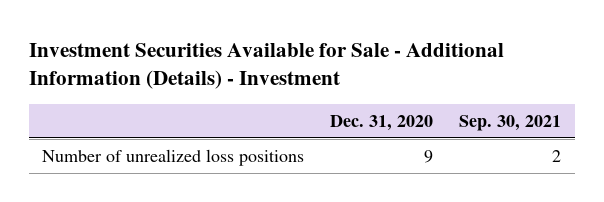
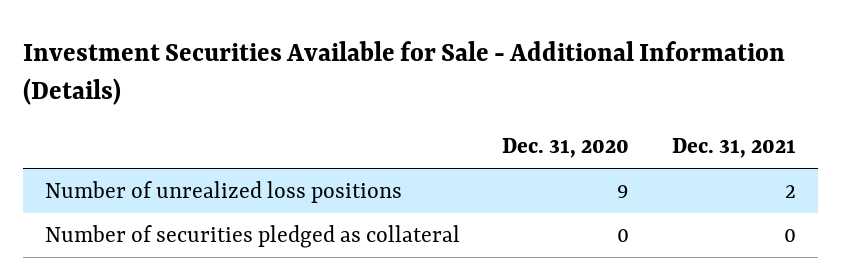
- Investment Securities Available for Sale - Additional Information (Details) - Investment
+ Investment Securities Available for Sale - Additional Information (Details)
- | Dec. 31, 2020 | Sep. 30, 2021
+ | Dec. 31, 2020 | Dec. 31, 2021
+ Number of securities pledged as collateral | 0 | 0

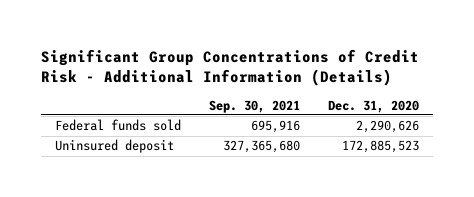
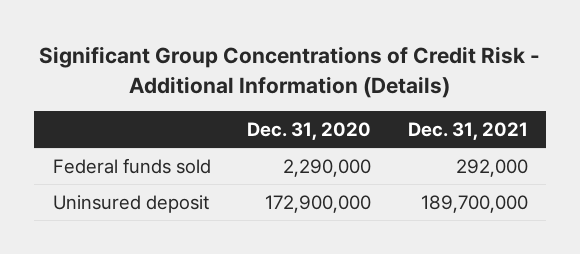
- | Sep. 30, 2021 | Dec. 31, 2020
+ | Dec. 31, 2020 | Dec. 31, 2021
- Federal funds sold | 695,916 | 2,290,626
- Uninsured deposit | 327,365,680 | 172,885,523
+ Federal funds sold | 2,290,000 | 292,000
+ Uninsured deposit | 172,900,000 | 189,700,000

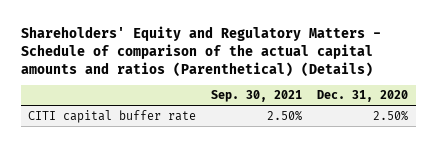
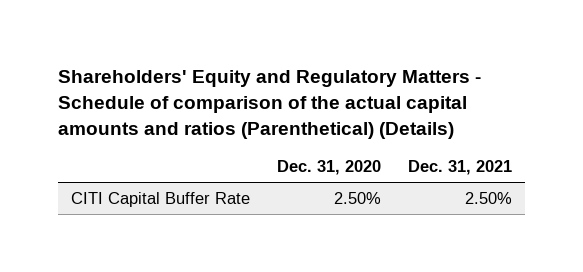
- | Sep. 30, 2021 | Dec. 31, 2020
+ | Dec. 31, 2020 | Dec. 31, 2021
- CITI capital buffer rate | 2.50% | 2.50%
+ CITI Capital Buffer Rate | 2.50% | 2.50%

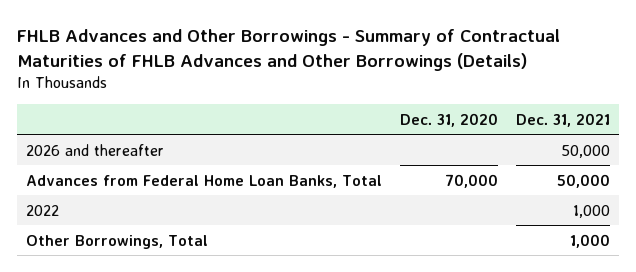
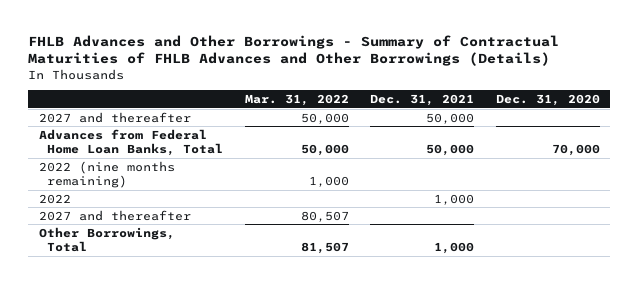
- | Dec. 31, 2020 | Dec. 31, 2021
+ | Mar. 31, 2022 | Dec. 31, 2021 | Dec. 31, 2020
- 2026 and thereafter | | 50,000
+ 2027 and thereafter | 50,000 | 50,000 |
+ 2022 (nine months remaining) | 1,000 | |
+ 2027 and thereafter | 80,507 | |

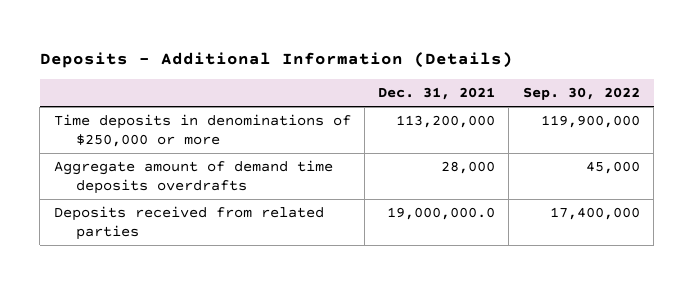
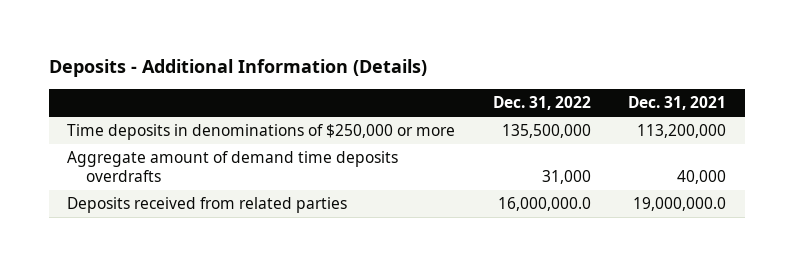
- | Dec. 31, 2021 | Sep. 30, 2022
+ | Dec. 31, 2022 | Dec. 31, 2021
- Aggregate amount of demand time deposits overdrafts | 28,000 | 45,000
+ Aggregate amount of demand time deposits overdrafts | 31,000 | 40,000

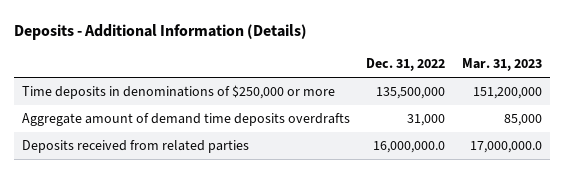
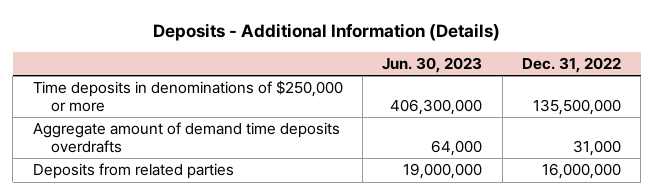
- | Dec. 31, 2022 | Mar. 31, 2023
+ | Jun. 30, 2023 | Dec. 31, 2022
- Deposits received from related parties | 16,000,000.0 | 17,000,000.0
+ Deposits from related parties | 19,000,000 | 16,000,000

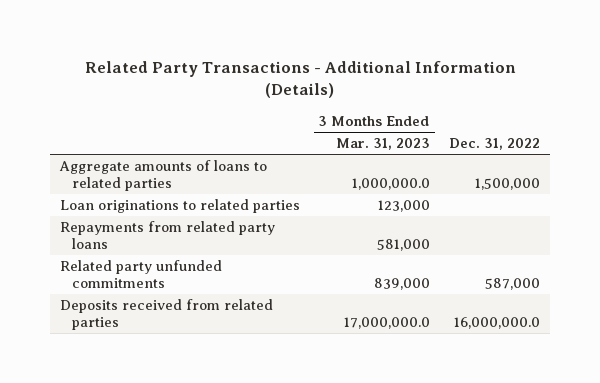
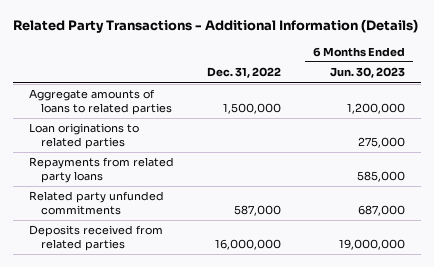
- | 3 Months Ended Mar. 31, 2023 | Dec. 31, 2022
+ | Dec. 31, 2022 | 6 Months Ended Jun. 30, 2023
- Deposits received from related parties | 17,000,000.0 | 16,000,000.0
+ Deposits received from related parties | 16,000,000 | 19,000,000

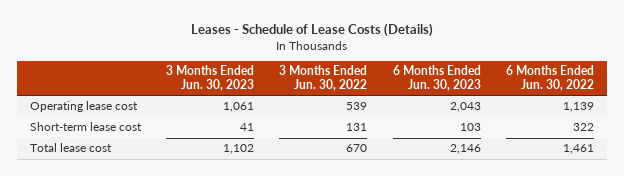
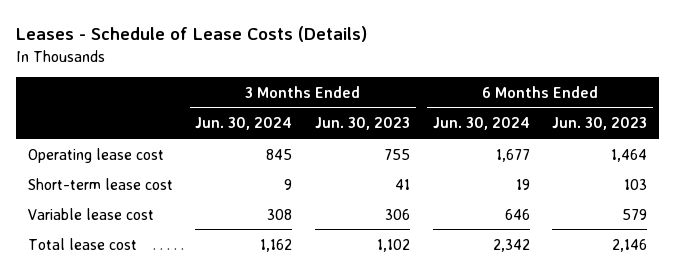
- | 3 Months Ended Jun. 30, 2023 | 3 Months Ended Jun. 30, 2022 | 6 Months Ended Jun. 30, 2023 | 6 Months Ended Jun. 30, 2022
+ | 3 Months Ended Jun. 30, 2024 | 3 Months Ended Jun. 30, 2023 | 6 Months Ended Jun. 30, 2024 | 6 Months Ended Jun. 30, 2023
- Operating lease cost | 1,061 | 539 | 2,043 | 1,139
+ Operating lease cost | 845 | 755 | 1,677 | 1,464
+ Variable lease cost | 308 | 306 | 646 | 579

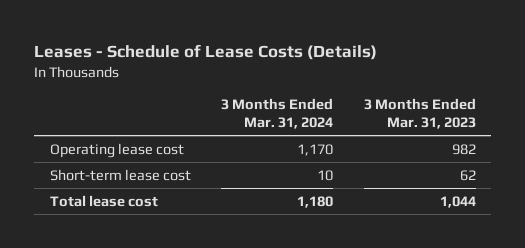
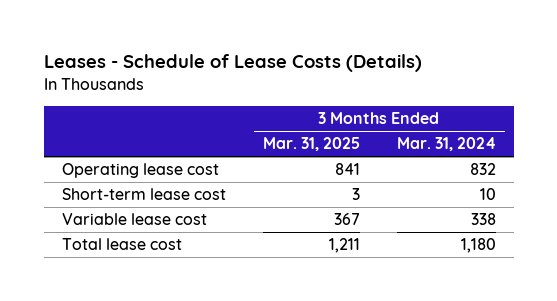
- | 3 Months Ended Mar. 31, 2024 | 3 Months Ended Mar. 31, 2023
+ | 3 Months Ended Mar. 31, 2025 | 3 Months Ended Mar. 31, 2024
- Operating lease cost | 1,170 | 982
+ Operating lease cost | 841 | 832
+ Variable lease cost | 367 | 338

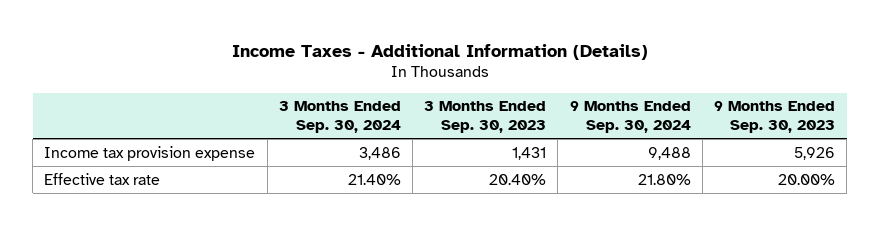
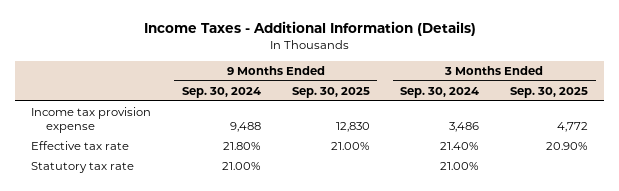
- | 3 Months Ended Sep. 30, 2024 | 3 Months Ended Sep. 30, 2023 | 9 Months Ended Sep. 30, 2024 | 9 Months Ended Sep. 30, 2023
+ | 9 Months Ended Sep. 30, 2024 | 9 Months Ended Sep. 30, 2025 | 3 Months Ended Sep. 30, 2024 | 3 Months Ended Sep. 30, 2025
+ Statutory tax rate | 21.00% | | 21.00% |

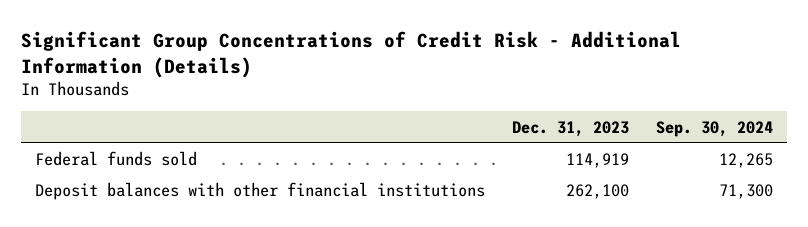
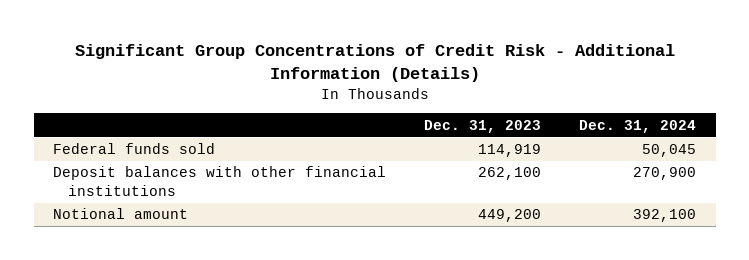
- | Dec. 31, 2023 | Sep. 30, 2024
+ | Dec. 31, 2023 | Dec. 31, 2024
+ Notional amount | 449,200 | 392,100

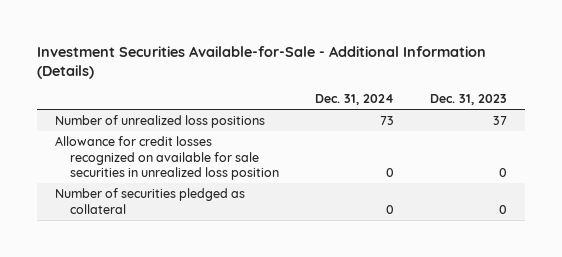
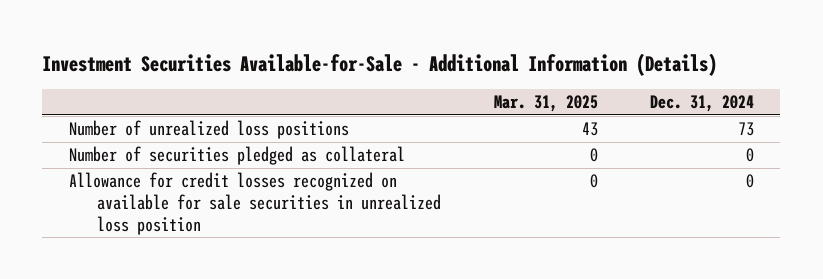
- | Dec. 31, 2024 | Dec. 31, 2023
+ | Mar. 31, 2025 | Dec. 31, 2024
moved down: Allowance for credit losses recognized on available for sale securities in unrealized loss position | 0 | 0

